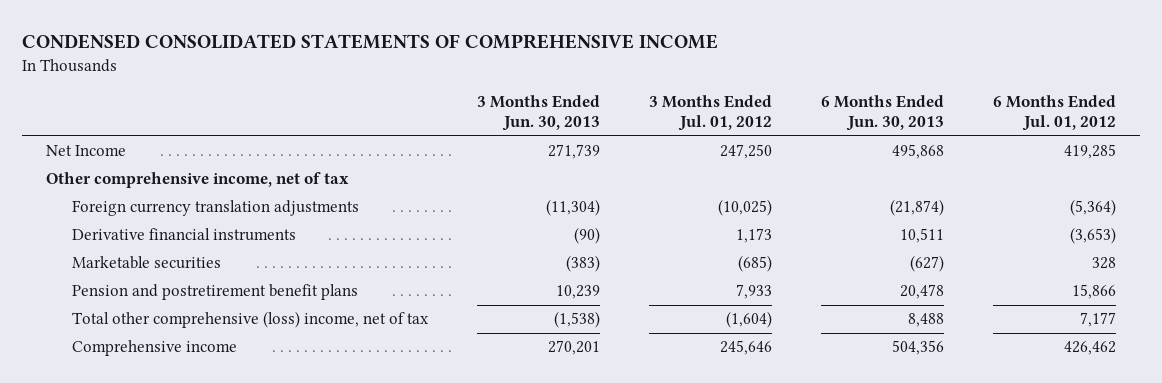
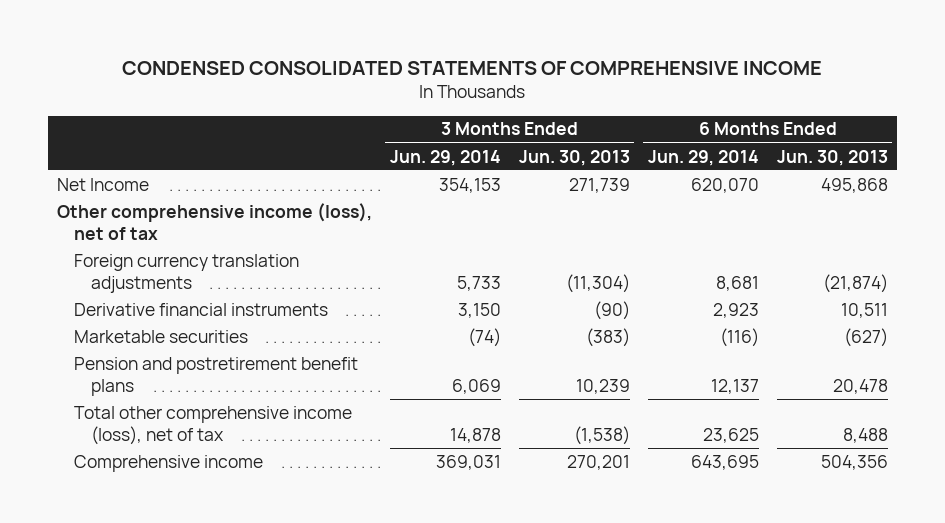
- | 3 Months Ended Jun. 30, 2013 | 3 Months Ended Jul. 01, 2012 | 6 Months Ended Jun. 30, 2013 | 6 Months Ended Jul. 01, 2012
+ | 3 Months Ended Jun. 29, 2014 | 3 Months Ended Jun. 30, 2013 | 6 Months Ended Jun. 29, 2014 | 6 Months Ended Jun. 30, 2013
- Other comprehensive income, net of tax
+ Other comprehensive income (loss), net of tax
- Total other comprehensive (loss) income, net of tax | (1,538) | (1,604) | 8,488 | 7,177
+ Total other comprehensive income (loss), net of tax | 14,878 | (1,538) | 23,625 | 8,488

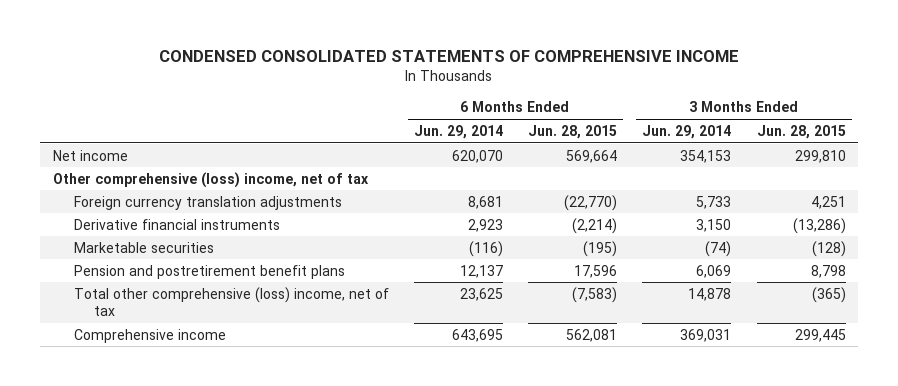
- | 3 Months Ended Jun. 29, 2014 | 3 Months Ended Jun. 30, 2013 | 6 Months Ended Jun. 29, 2014 | 6 Months Ended Jun. 30, 2013
+ | 6 Months Ended Jun. 29, 2014 | 6 Months Ended Jun. 28, 2015 | 3 Months Ended Jun. 29, 2014 | 3 Months Ended Jun. 28, 2015
- Net Income | 354,153 | 271,739 | 620,070 | 495,868
- Other comprehensive income (loss), net of tax
+ Net income | 620,070 | 569,664 | 354,153 | 299,810
+ Other comprehensive (loss) income, net of tax
- Total other comprehensive income (loss), net of tax | 14,878 | (1,538) | 23,625 | 8,488
+ Total other comprehensive (loss) income, net of tax | 23,625 | (7,583) | 14,878 | (365)

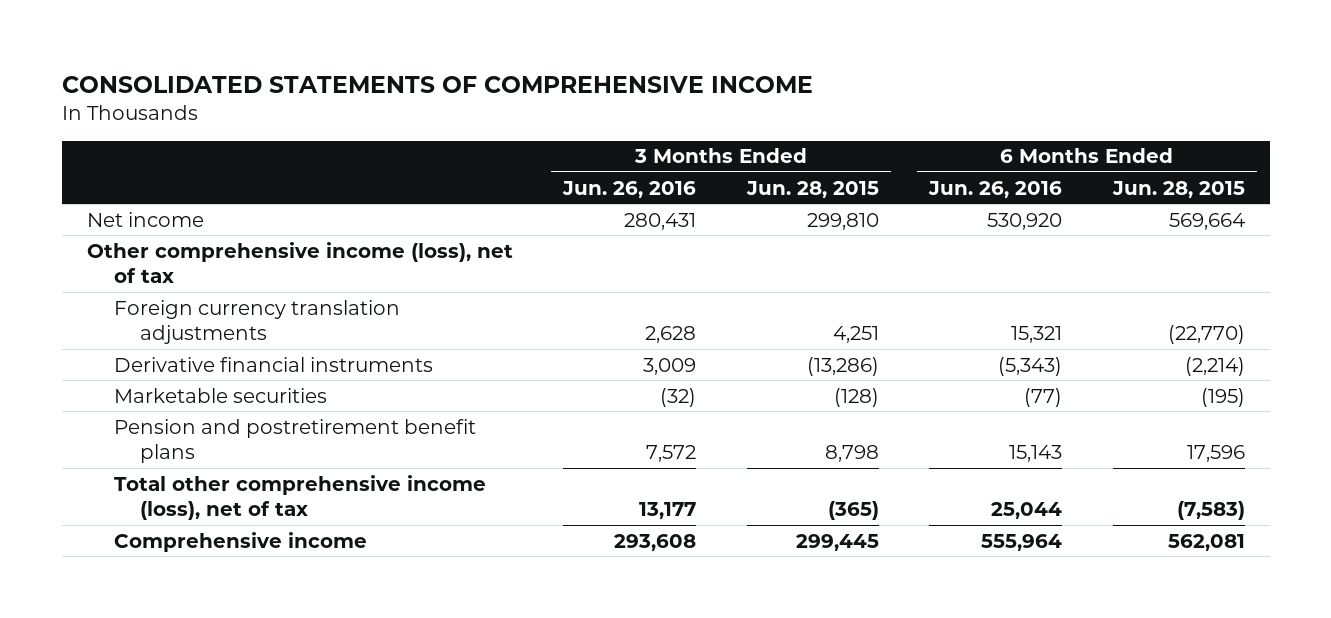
- CONDENSED CONSOLIDATED STATEMENTS OF COMPREHENSIVE INCOME
+ CONSOLIDATED STATEMENTS OF COMPREHENSIVE INCOME
- | 6 Months Ended Jun. 29, 2014 | 6 Months Ended Jun. 28, 2015 | 3 Months Ended Jun. 29, 2014 | 3 Months Ended Jun. 28, 2015
+ | 3 Months Ended Jun. 26, 2016 | 3 Months Ended Jun. 28, 2015 | 6 Months Ended Jun. 26, 2016 | 6 Months Ended Jun. 28, 2015
- Other comprehensive (loss) income, net of tax
+ Other comprehensive income (loss), net of tax
- Total other comprehensive (loss) income, net of tax | 23,625 | (7,583) | 14,878 | (365)
+ Total other comprehensive income (loss), net of tax | 13,177 | (365) | 25,044 | (7,583)

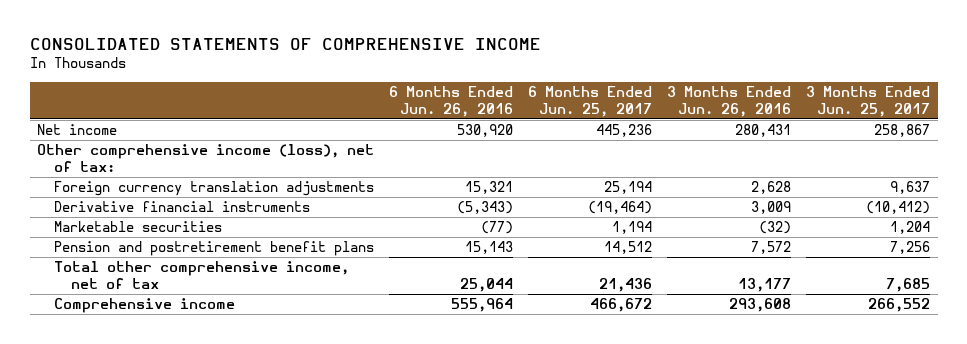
- | 3 Months Ended Jun. 26, 2016 | 3 Months Ended Jun. 28, 2015 | 6 Months Ended Jun. 26, 2016 | 6 Months Ended Jun. 28, 2015
+ | 6 Months Ended Jun. 26, 2016 | 6 Months Ended Jun. 25, 2017 | 3 Months Ended Jun. 26, 2016 | 3 Months Ended Jun. 25, 2017
- Other comprehensive income (loss), net of tax
+ Other comprehensive income (loss), net of tax:
- Total other comprehensive income (loss), net of tax | 13,177 | (365) | 25,044 | (7,583)
+ Total other comprehensive income, net of tax | 25,044 | 21,436 | 13,177 | 7,685

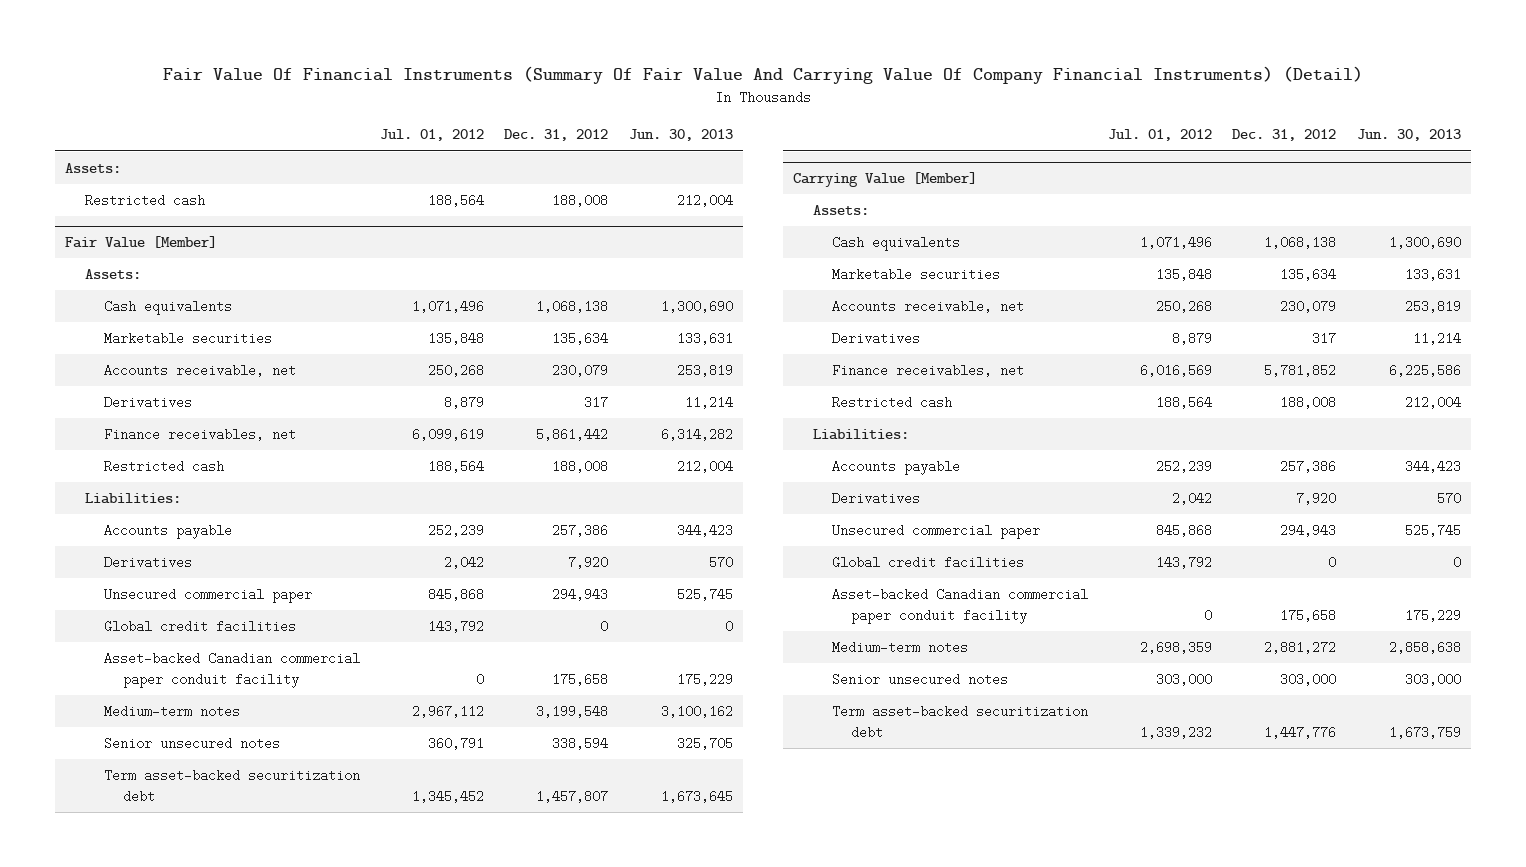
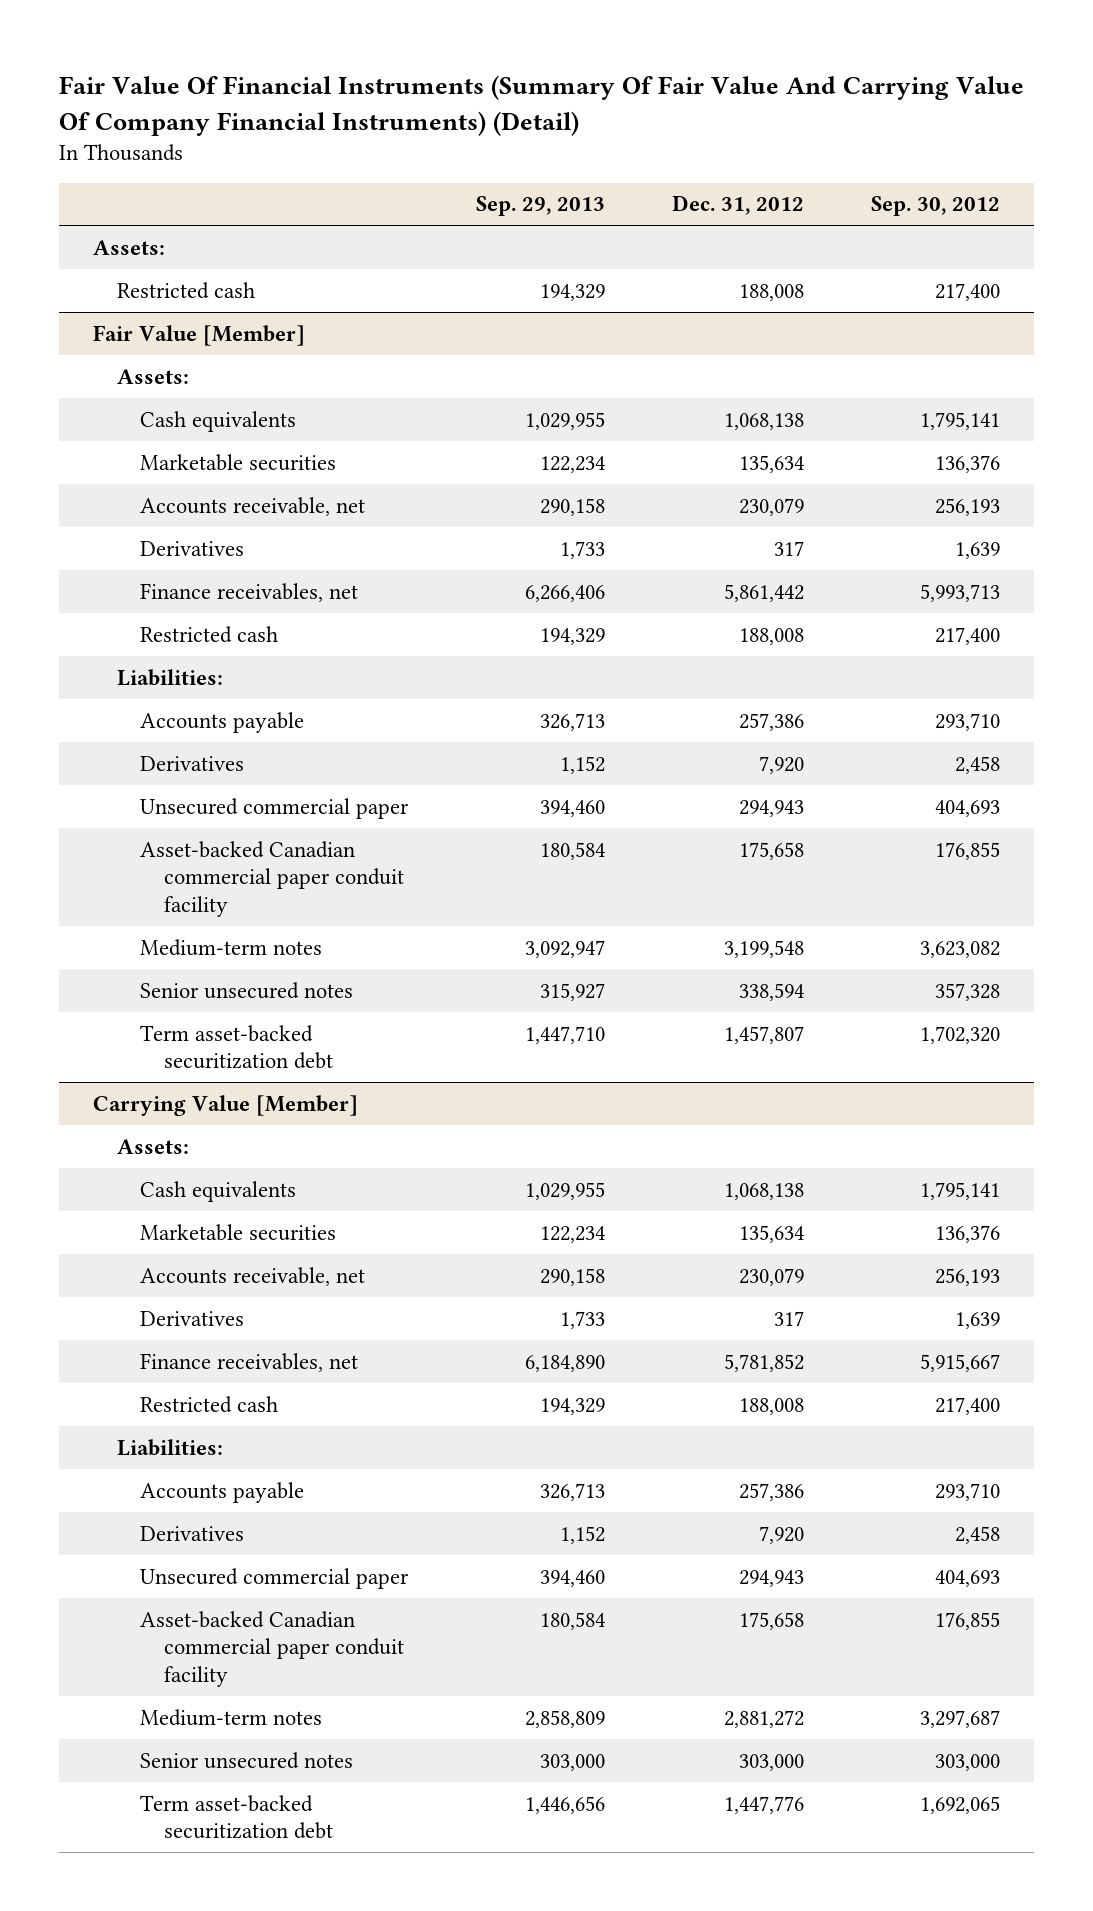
- | Jul. 01, 2012 | Dec. 31, 2012 | Jun. 30, 2013
+ | Sep. 29, 2013 | Dec. 31, 2012 | Sep. 30, 2012
@ Fair Value [Member]
- Global credit facilities | 143,792 | 0 | 0
@ Carrying Value [Member]
- Global credit facilities | 143,792 | 0 | 0

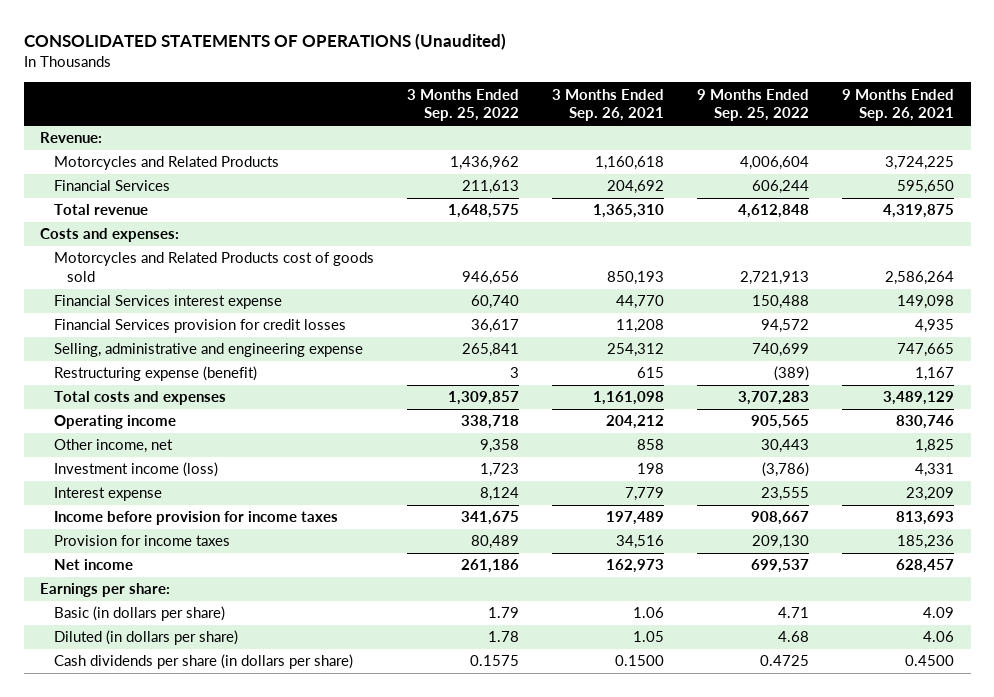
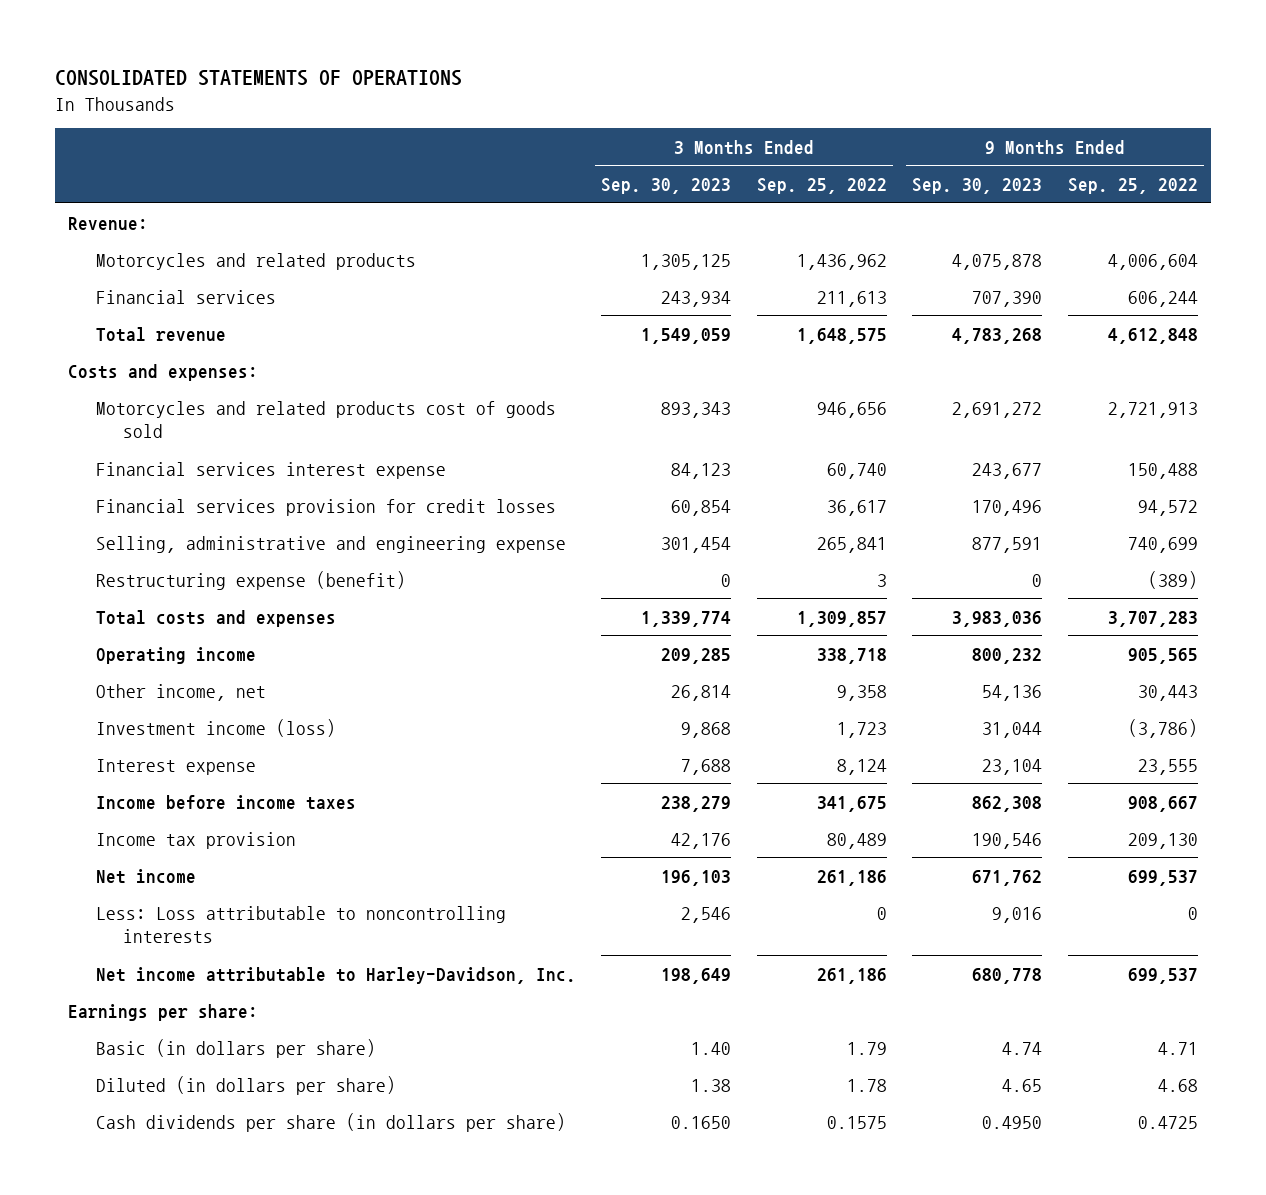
- CONSOLIDATED STATEMENTS OF OPERATIONS (Unaudited)
+ CONSOLIDATED STATEMENTS OF OPERATIONS
- | 3 Months Ended Sep. 25, 2022 | 3 Months Ended Sep. 26, 2021 | 9 Months Ended Sep. 25, 2022 | 9 Months Ended Sep. 26, 2021
+ | 3 Months Ended Sep. 30, 2023 | 3 Months Ended Sep. 25, 2022 | 9 Months Ended Sep. 30, 2023 | 9 Months Ended Sep. 25, 2022
- Motorcycles and Related Products | 1,436,962 | 1,160,618 | 4,006,604 | 3,724,225
- Financial Services | 211,613 | 204,692 | 606,244 | 595,650
+ Motorcycles and related products | 1,305,125 | 1,436,962 | 4,075,878 | 4,006,604
+ Financial services | 243,934 | 211,613 | 707,390 | 606,244
- Motorcycles and Related Products cost of goods sold | 946,656 | 850,193 | 2,721,913 | 2,586,264
- Financial Services interest expense | 60,740 | 44,770 | 150,488 | 149,098
- Financial Services provision for credit losses | 36,617 | 11,208 | 94,572 | 4,935
+ Motorcycles and related products cost of goods sold | 893,343 | 946,656 | 2,691,272 | 2,721,913
+ Financial services interest expense | 84,123 | 60,740 | 243,677 | 150,488
+ Financial services provision for credit losses | 60,854 | 36,617 | 170,496 | 94,572
- Income before provision for income taxes | 341,675 | 197,489 | 908,667 | 813,693
- Provision for income taxes | 80,489 | 34,516 | 209,130 | 185,236
+ Income before income taxes | 238,279 | 341,675 | 862,308 | 908,667
+ Income tax provision | 42,176 | 80,489 | 190,546 | 209,130
+ Less: Loss attributable to noncontrolling interests | 2,546 | 0 | 9,016 | 0
+ Net income attributable to Harley-Davidson, Inc. | 198,649 | 261,186 | 680,778 | 699,537

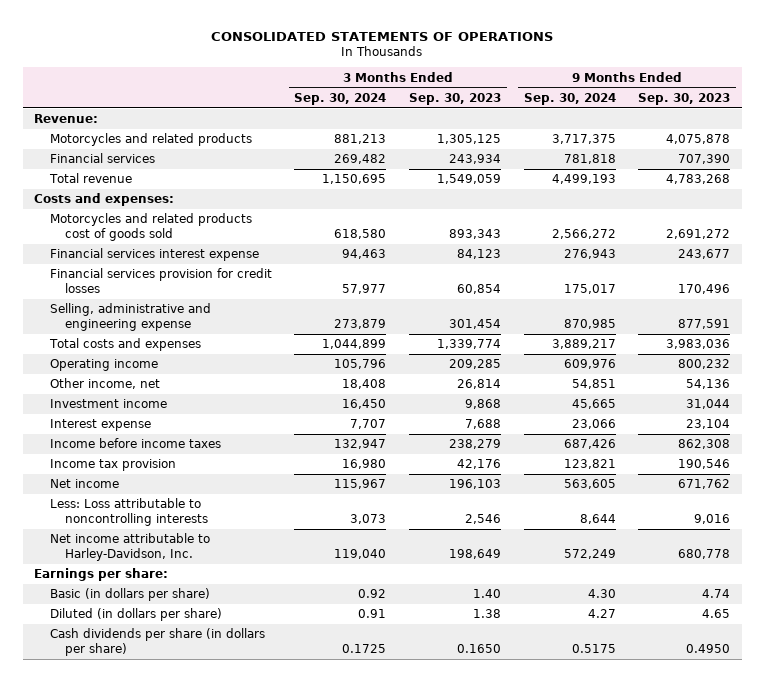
- | 3 Months Ended Sep. 30, 2023 | 3 Months Ended Sep. 25, 2022 | 9 Months Ended Sep. 30, 2023 | 9 Months Ended Sep. 25, 2022
+ | 3 Months Ended Sep. 30, 2024 | 3 Months Ended Sep. 30, 2023 | 9 Months Ended Sep. 30, 2024 | 9 Months Ended Sep. 30, 2023
- Restructuring expense (benefit) | 0 | 3 | 0 | (389)
- Investment income (loss) | 9,868 | 1,723 | 31,044 | (3,786)
+ Investment income | 16,450 | 9,868 | 45,665 | 31,044

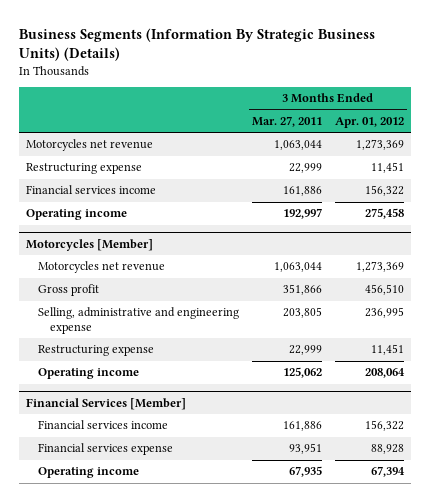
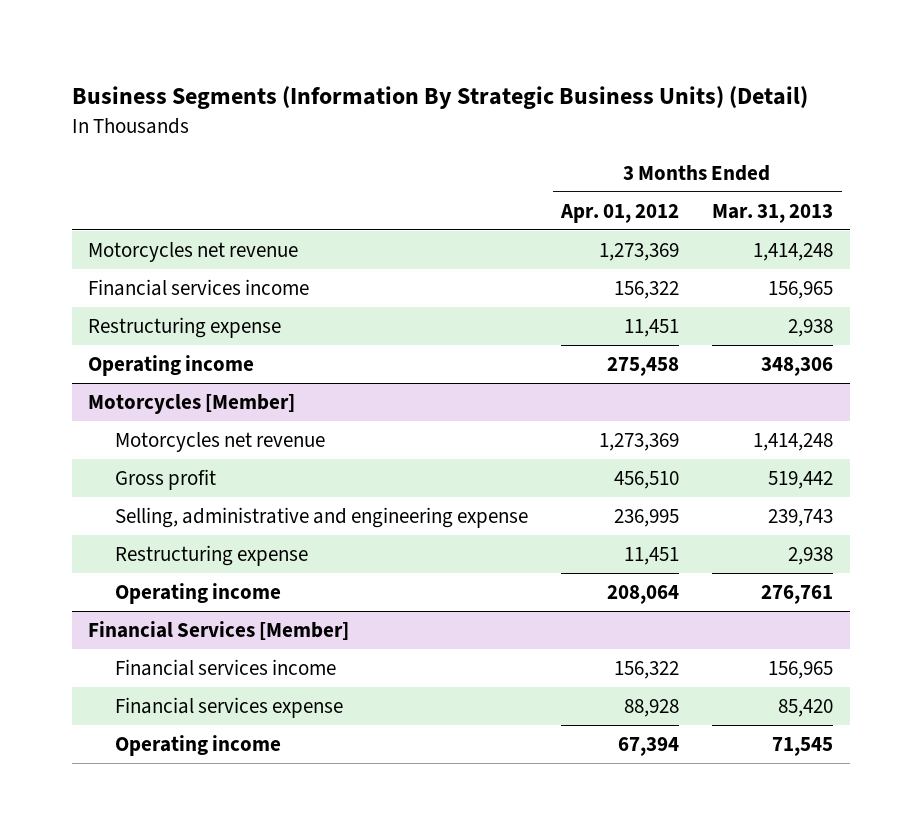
- Business Segments (Information By Strategic Business Units) (Details)
+ Business Segments (Information By Strategic Business Units) (Detail)
- | 3 Months Ended Mar. 27, 2011 | 3 Months Ended Apr. 01, 2012
+ | 3 Months Ended Apr. 01, 2012 | 3 Months Ended Mar. 31, 2013
moved down: Restructuring expense | 11,451 | 2,938

